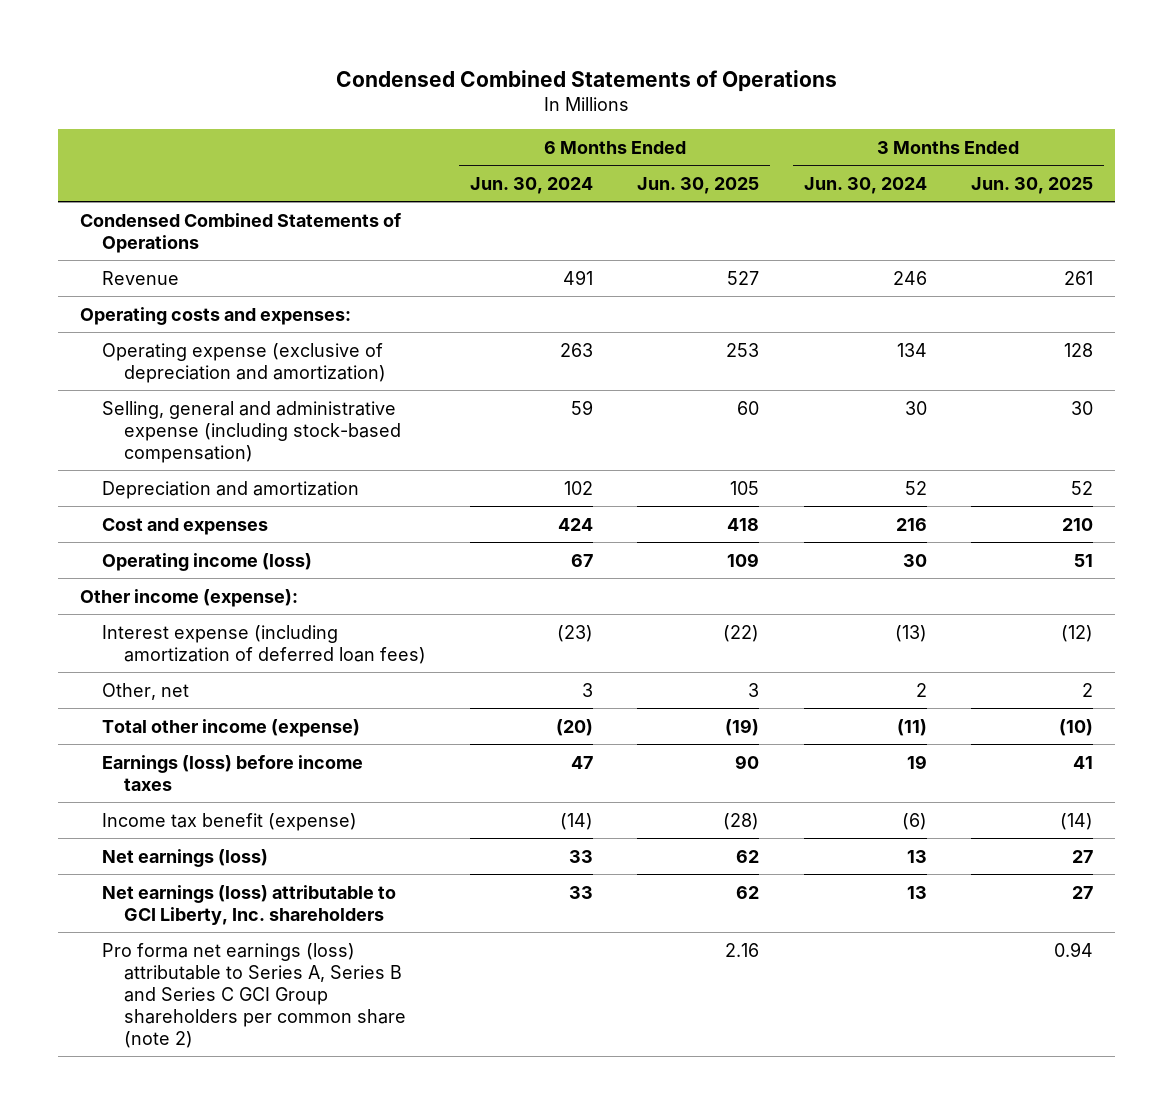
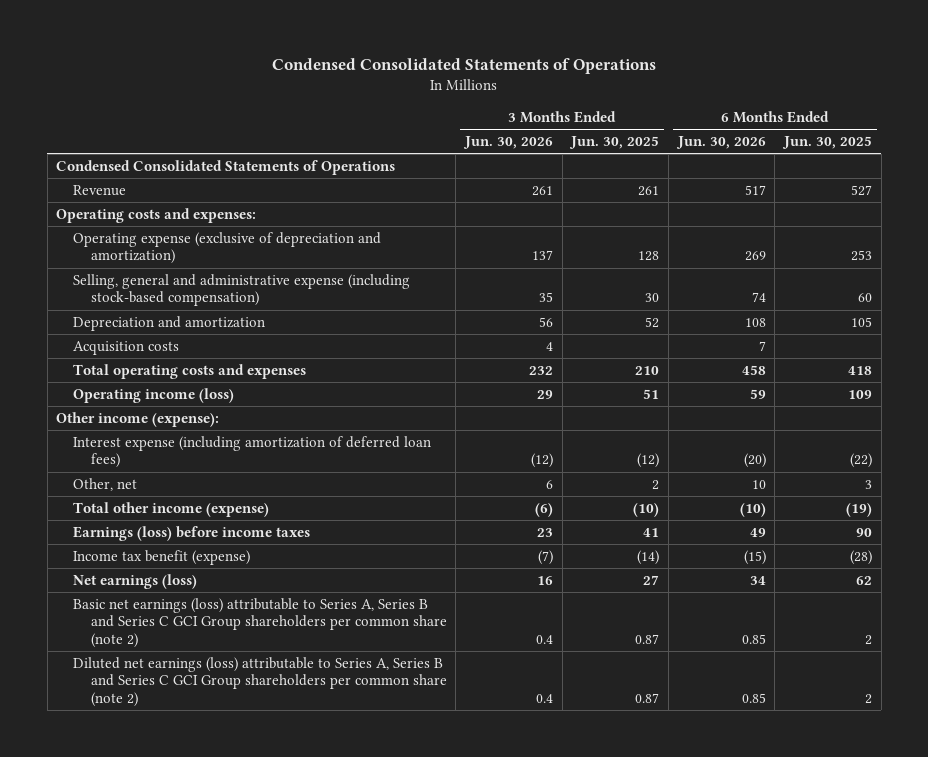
- Condensed Combined Statements of Operations
+ Condensed Consolidated Statements of Operations
- | 6 Months Ended Jun. 30, 2024 | 6 Months Ended Jun. 30, 2025 | 3 Months Ended Jun. 30, 2024 | 3 Months Ended Jun. 30, 2025
+ | 3 Months Ended Jun. 30, 2026 | 3 Months Ended Jun. 30, 2025 | 6 Months Ended Jun. 30, 2026 | 6 Months Ended Jun. 30, 2025
- Condensed Combined Statements of Operations
+ Condensed Consolidated Statements of Operations
- Cost and expenses | 424 | 418 | 216 | 210
+ Acquisition costs | 4 | | 7 |
+ Total operating costs and expenses | 232 | 210 | 458 | 418
- Net earnings (loss) attributable to GCI Liberty, Inc. shareholders | 33 | 62 | 13 | 27
- Pro forma net earnings (loss) attributable to Series A, Series B and Series C GCI Group shareholders per common share (note 2) | | 2.16 | | 0.94
+ Basic net earnings (loss) attributable to Series A, Series B and Series C GCI Group shareholders per common share (note 2) | 0.4 | 0.87 | 0.85 | 2
+ Diluted net earnings (loss) attributable to Series A, Series B and Series C GCI Group shareholders per common share (note 2) | 0.4 | 0.87 | 0.85 | 2

